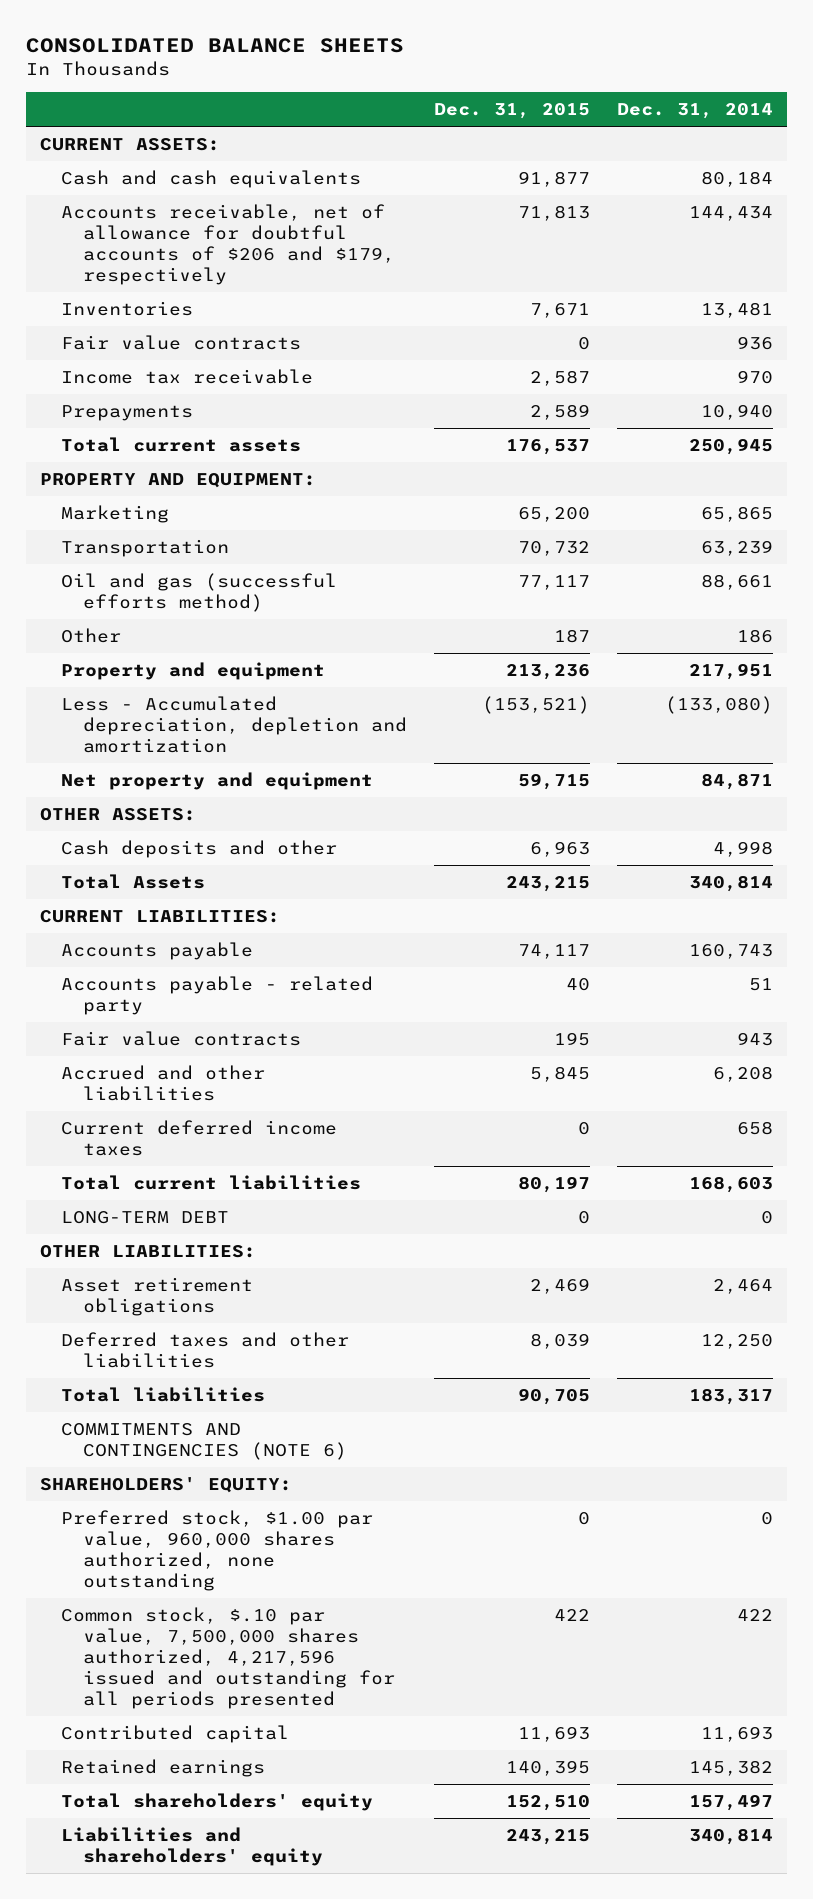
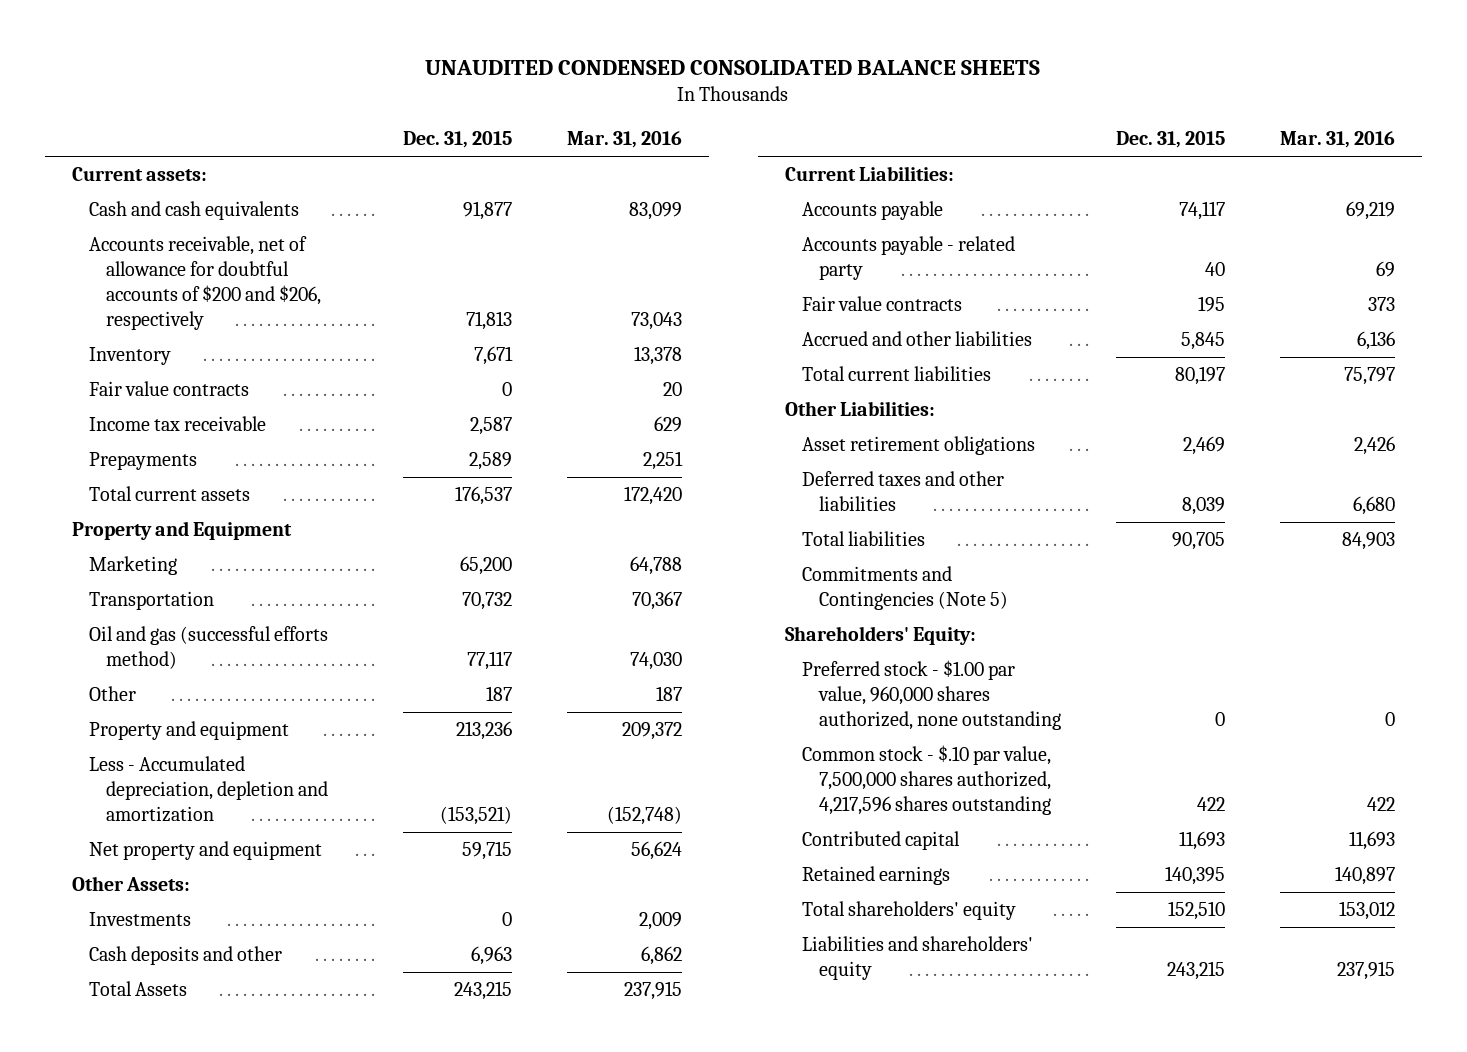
- CONSOLIDATED BALANCE SHEETS
+ UNAUDITED CONDENSED CONSOLIDATED BALANCE SHEETS
- | Dec. 31, 2015 | Dec. 31, 2014
+ | Dec. 31, 2015 | Mar. 31, 2016
- CURRENT ASSETS:
+ Current assets:
- Accounts receivable, net of allowance for doubtful accounts of $206 and $179, respectively | 71,813 | 144,434
- Inventories | 7,671 | 13,481
+ Accounts receivable, net of allowance for doubtful accounts of $200 and $206, respectively | 71,813 | 73,043
+ Inventory | 7,671 | 13,378
- PROPERTY AND EQUIPMENT:
+ Property and Equipment
- OTHER ASSETS:
+ Other Assets:
+ Investments | 0 | 2,009
- CURRENT LIABILITIES:
+ Current Liabilities:
- Current deferred income taxes | 0 | 658
- LONG-TERM DEBT | 0 | 0
- OTHER LIABILITIES:
+ Other Liabilities:
- COMMITMENTS AND CONTINGENCIES (NOTE 6)
- SHAREHOLDERS' EQUITY:
- Preferred stock, $1.00 par value, 960,000 shares authorized, none outstanding | 0 | 0
- Common stock, $.10 par value, 7,500,000 shares authorized, 4,217,596 issued and outstanding for all periods presented | 422 | 422
+ Commitments and Contingencies (Note 5)
+ Shareholders' Equity:
+ Preferred stock - $1.00 par value, 960,000 shares authorized, none outstanding | 0 | 0
+ Common stock - $.10 par value, 7,500,000 shares authorized, 4,217,596 shares outstanding | 422 | 422

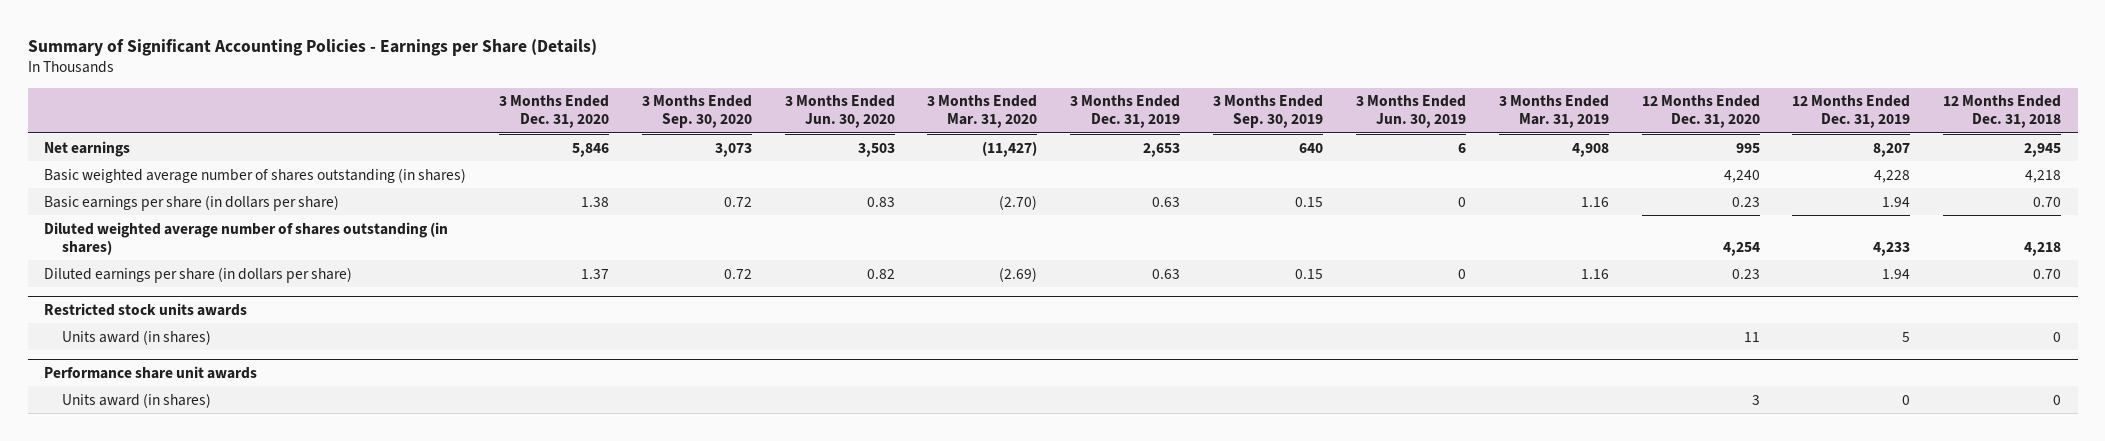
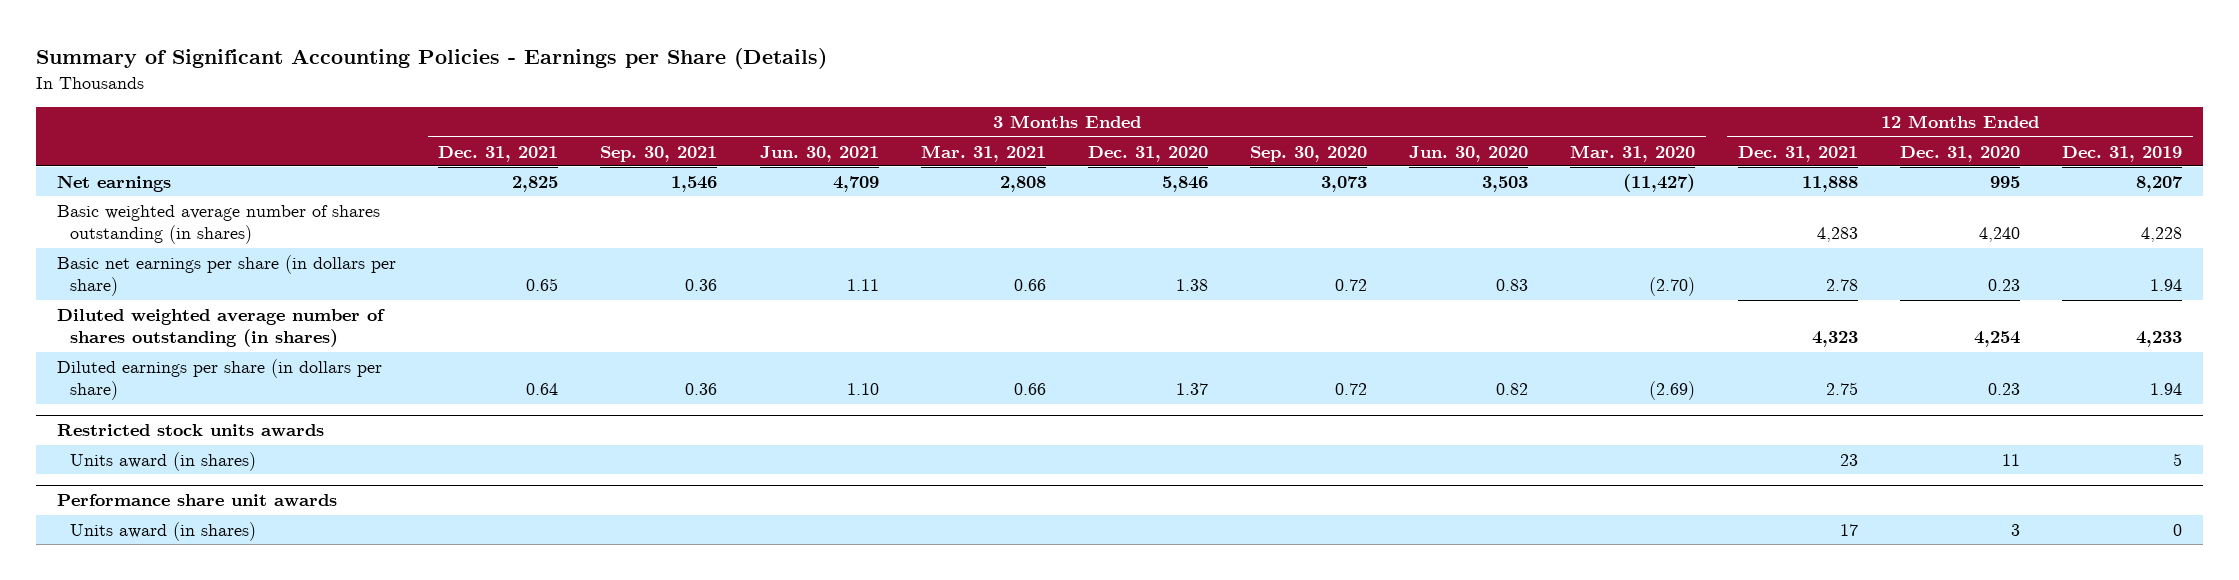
- | 3 Months Ended Dec. 31, 2020 | 3 Months Ended Sep. 30, 2020 | 3 Months Ended Jun. 30, 2020 | 3 Months Ended Mar. 31, 2020 | 3 Months Ended Dec. 31, 2019 | 3 Months Ended Sep. 30, 2019 | 3 Months Ended Jun. 30, 2019 | 3 Months Ended Mar. 31, 2019 | 12 Months Ended Dec. 31, 2020 | 12 Months Ended Dec. 31, 2019 | 12 Months Ended Dec. 31, 2018
+ | 3 Months Ended Dec. 31, 2021 | 3 Months Ended Sep. 30, 2021 | 3 Months Ended Jun. 30, 2021 | 3 Months Ended Mar. 31, 2021 | 3 Months Ended Dec. 31, 2020 | 3 Months Ended Sep. 30, 2020 | 3 Months Ended Jun. 30, 2020 | 3 Months Ended Mar. 31, 2020 | 12 Months Ended Dec. 31, 2021 | 12 Months Ended Dec. 31, 2020 | 12 Months Ended Dec. 31, 2019
- Basic earnings per share (in dollars per share) | 1.38 | 0.72 | 0.83 | (2.70) | 0.63 | 0.15 | 0 | 1.16 | 0.23 | 1.94 | 0.70
+ Basic net earnings per share (in dollars per share) | 0.65 | 0.36 | 1.11 | 0.66 | 1.38 | 0.72 | 0.83 | (2.70) | 2.78 | 0.23 | 1.94

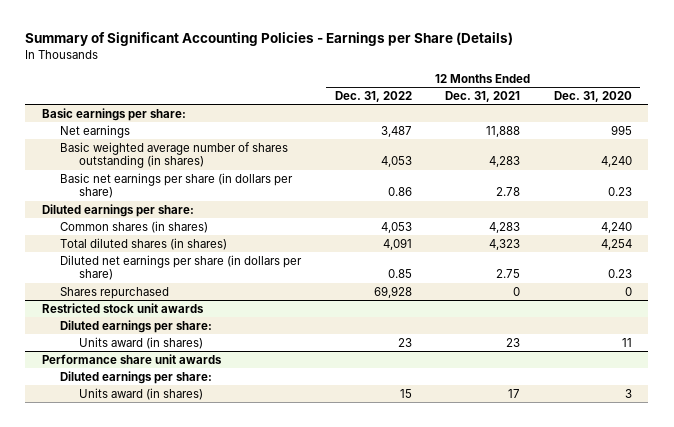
- | 3 Months Ended Dec. 31, 2021 | 3 Months Ended Sep. 30, 2021 | 3 Months Ended Jun. 30, 2021 | 3 Months Ended Mar. 31, 2021 | 3 Months Ended Dec. 31, 2020 | 3 Months Ended Sep. 30, 2020 | 3 Months Ended Jun. 30, 2020 | 3 Months Ended Mar. 31, 2020 | 12 Months Ended Dec. 31, 2021 | 12 Months Ended Dec. 31, 2020 | 12 Months Ended Dec. 31, 2019
+ | 12 Months Ended Dec. 31, 2022 | 12 Months Ended Dec. 31, 2021 | 12 Months Ended Dec. 31, 2020
+ Basic earnings per share:
- Diluted weighted average number of shares outstanding (in shares) | | | | | | | | | 4,323 | 4,254 | 4,233
- Diluted earnings per share (in dollars per share) | 0.64 | 0.36 | 1.10 | 0.66 | 1.37 | 0.72 | 0.82 | (2.69) | 2.75 | 0.23 | 1.94
- Restricted stock units awards
+ Diluted earnings per share:
+ Common shares (in shares) | 4,053 | 4,283 | 4,240
+ Total diluted shares (in shares) | 4,091 | 4,323 | 4,254
+ Diluted net earnings per share (in dollars per share) | 0.85 | 2.75 | 0.23
+ Shares repurchased | 69,928 | 0 | 0
+ Restricted stock unit awards
+ Diluted earnings per share:
@ Performance share unit awards
+ Diluted earnings per share:

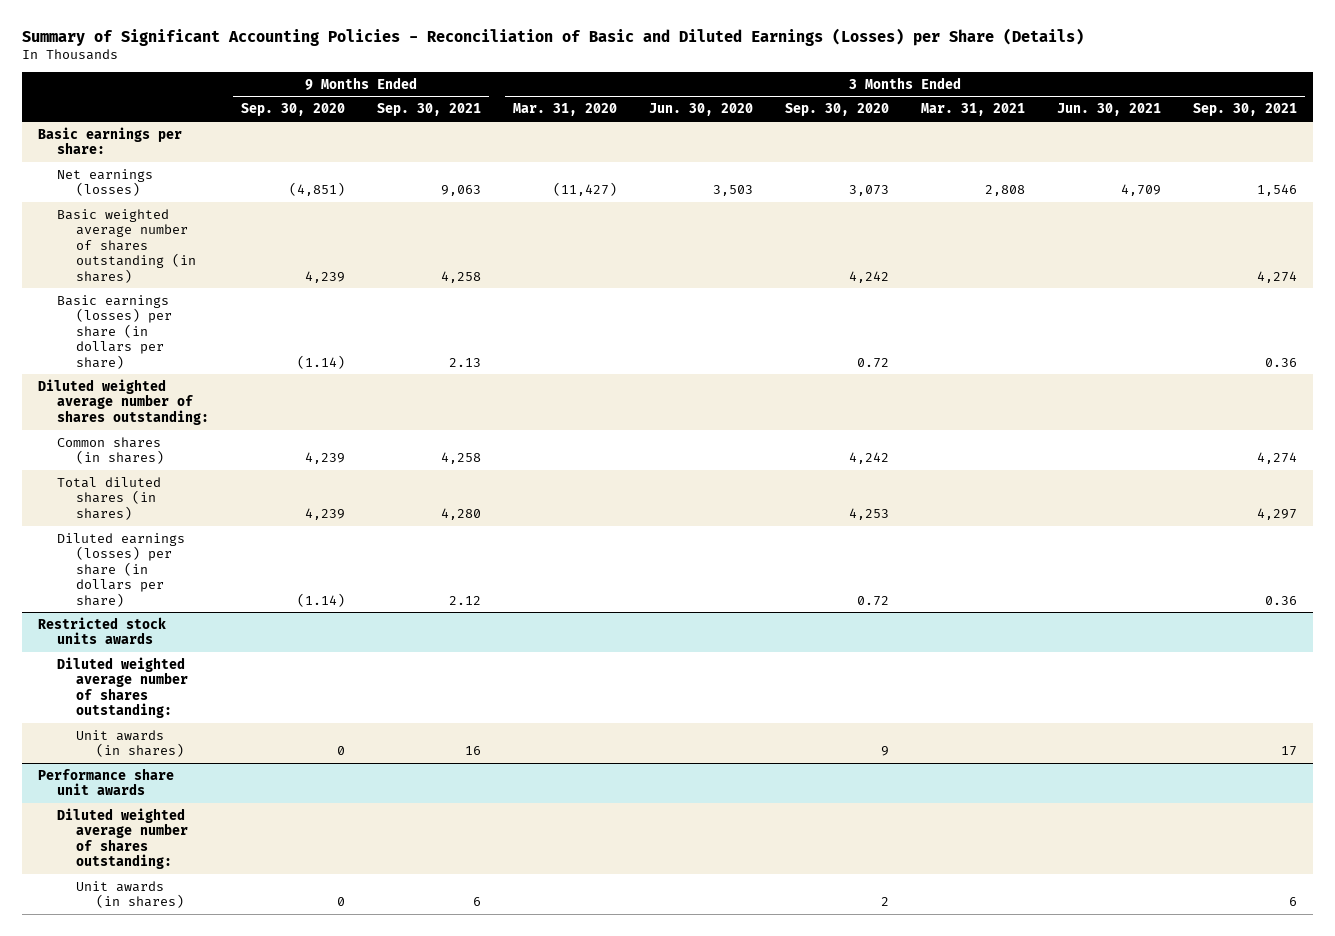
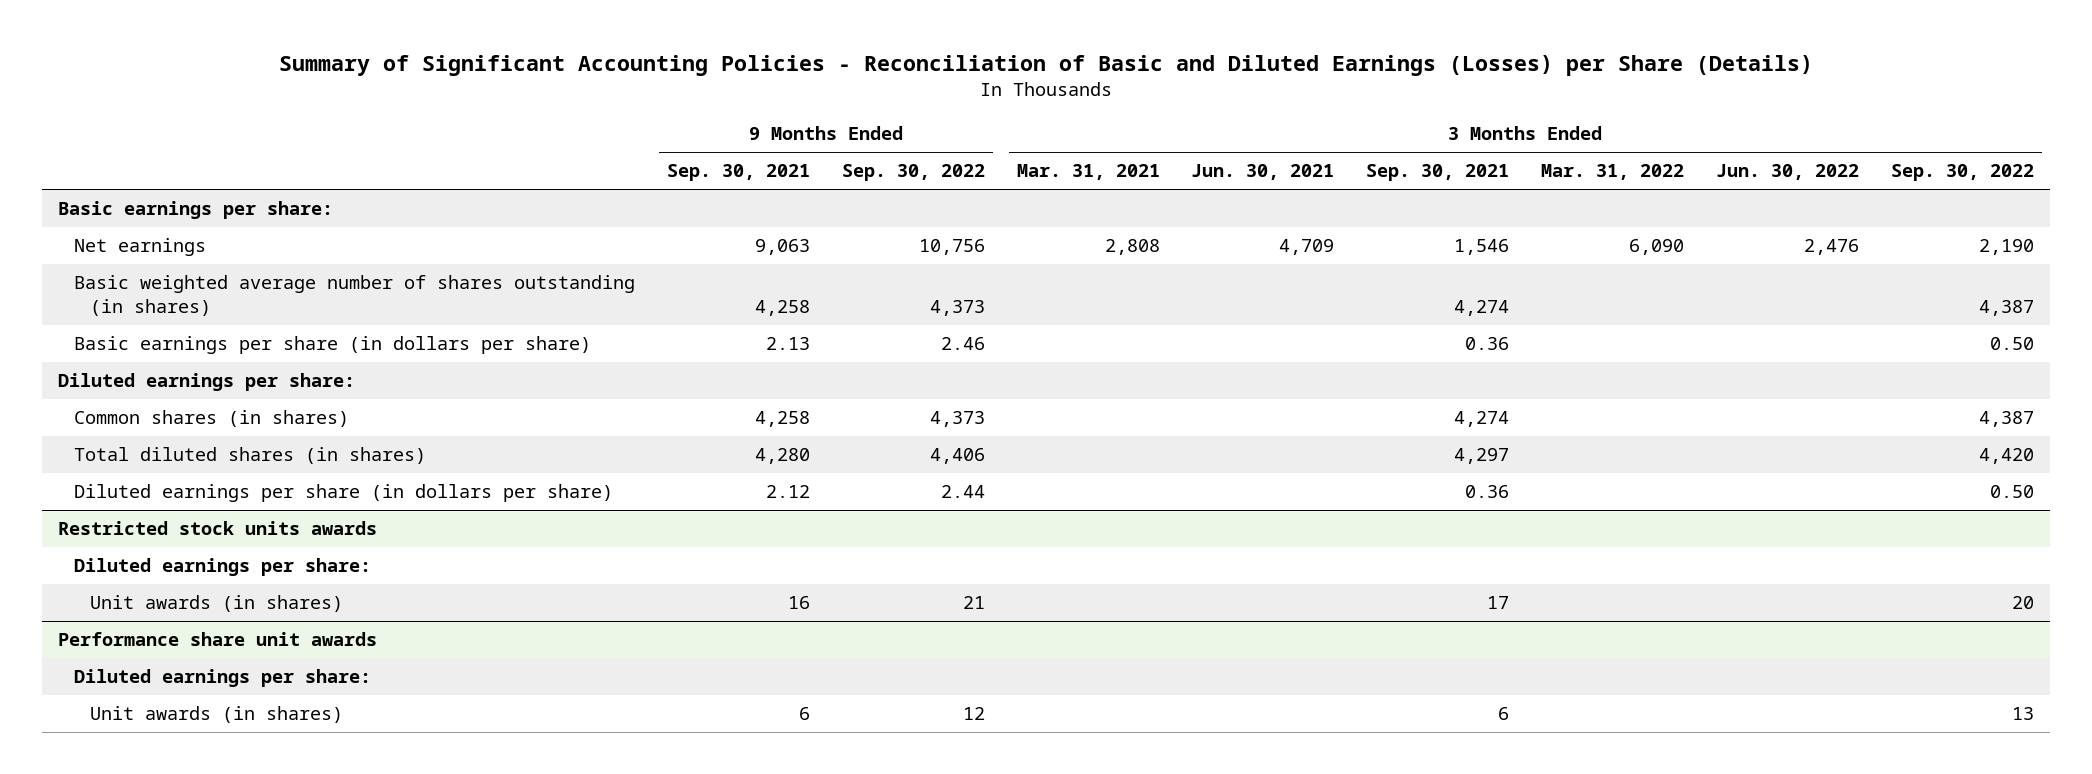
- | 9 Months Ended Sep. 30, 2020 | 9 Months Ended Sep. 30, 2021 | 3 Months Ended Mar. 31, 2020 | 3 Months Ended Jun. 30, 2020 | 3 Months Ended Sep. 30, 2020 | 3 Months Ended Mar. 31, 2021 | 3 Months Ended Jun. 30, 2021 | 3 Months Ended Sep. 30, 2021
+ | 9 Months Ended Sep. 30, 2021 | 9 Months Ended Sep. 30, 2022 | 3 Months Ended Mar. 31, 2021 | 3 Months Ended Jun. 30, 2021 | 3 Months Ended Sep. 30, 2021 | 3 Months Ended Mar. 31, 2022 | 3 Months Ended Jun. 30, 2022 | 3 Months Ended Sep. 30, 2022
- Net earnings (losses) | (4,851) | 9,063 | (11,427) | 3,503 | 3,073 | 2,808 | 4,709 | 1,546
+ Net earnings | 9,063 | 10,756 | 2,808 | 4,709 | 1,546 | 6,090 | 2,476 | 2,190
- Basic earnings (losses) per share (in dollars per share) | (1.14) | 2.13 | | | 0.72 | | | 0.36
- Diluted weighted average number of shares outstanding:
+ Basic earnings per share (in dollars per share) | 2.13 | 2.46 | | | 0.36 | | | 0.50
+ Diluted earnings per share:
- Diluted earnings (losses) per share (in dollars per share) | (1.14) | 2.12 | | | 0.72 | | | 0.36
+ Diluted earnings per share (in dollars per share) | 2.12 | 2.44 | | | 0.36 | | | 0.50
@ Restricted stock units awards
- Diluted weighted average number of shares outstanding:
+ Diluted earnings per share:
@ Performance share unit awards
- Diluted weighted average number of shares outstanding:
+ Diluted earnings per share:

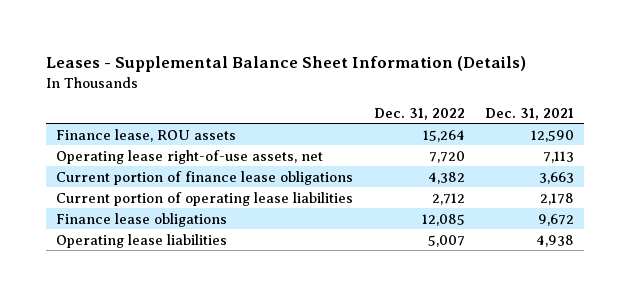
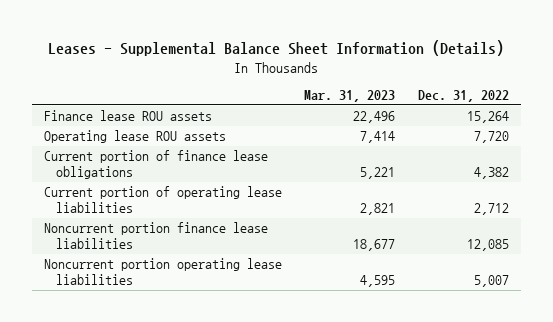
- | Dec. 31, 2022 | Dec. 31, 2021
+ | Mar. 31, 2023 | Dec. 31, 2022
- Finance lease, ROU assets | 15,264 | 12,590
- Operating lease right-of-use assets, net | 7,720 | 7,113
+ Finance lease ROU assets | 22,496 | 15,264
+ Operating lease ROU assets | 7,414 | 7,720
- Finance lease obligations | 12,085 | 9,672
- Operating lease liabilities | 5,007 | 4,938
+ Noncurrent portion finance lease liabilities | 18,677 | 12,085
+ Noncurrent portion operating lease liabilities | 4,595 | 5,007

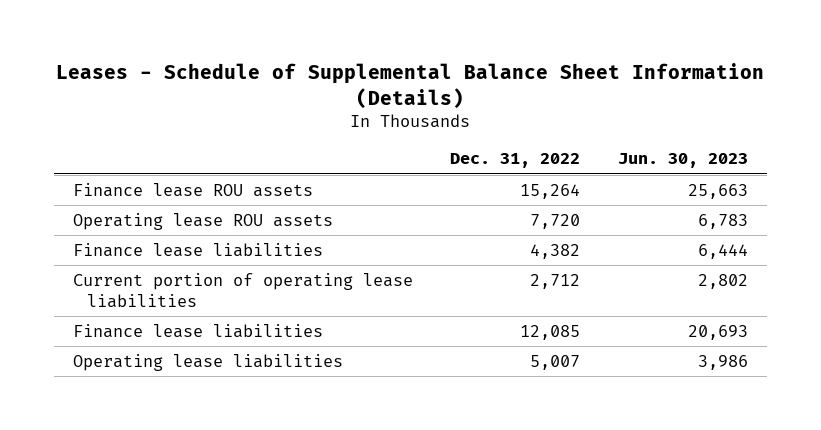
- Leases - Supplemental Balance Sheet Information (Details)
+ Leases - Schedule of Supplemental Balance Sheet Information (Details)
- | Mar. 31, 2023 | Dec. 31, 2022
+ | Dec. 31, 2022 | Jun. 30, 2023
- Current portion of finance lease obligations | 5,221 | 4,382
+ Finance lease liabilities | 4,382 | 6,444
- Noncurrent portion finance lease liabilities | 18,677 | 12,085
- Noncurrent portion operating lease liabilities | 4,595 | 5,007
+ Finance lease liabilities | 12,085 | 20,693
+ Operating lease liabilities | 5,007 | 3,986

